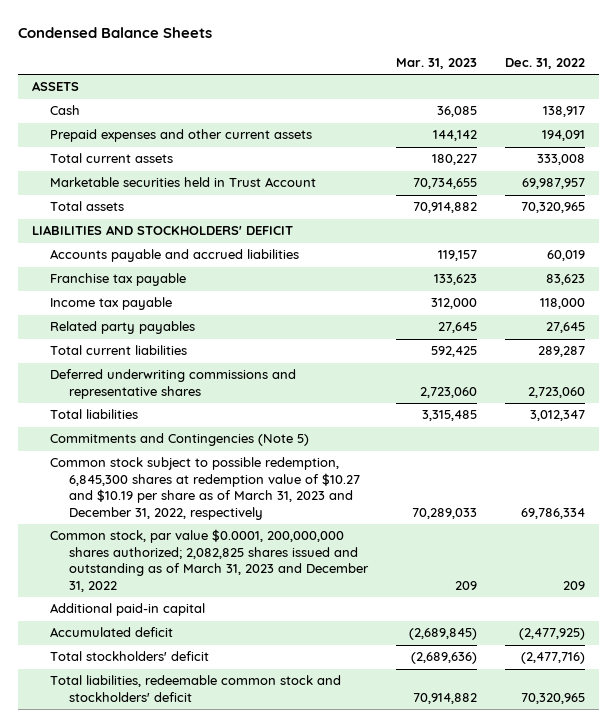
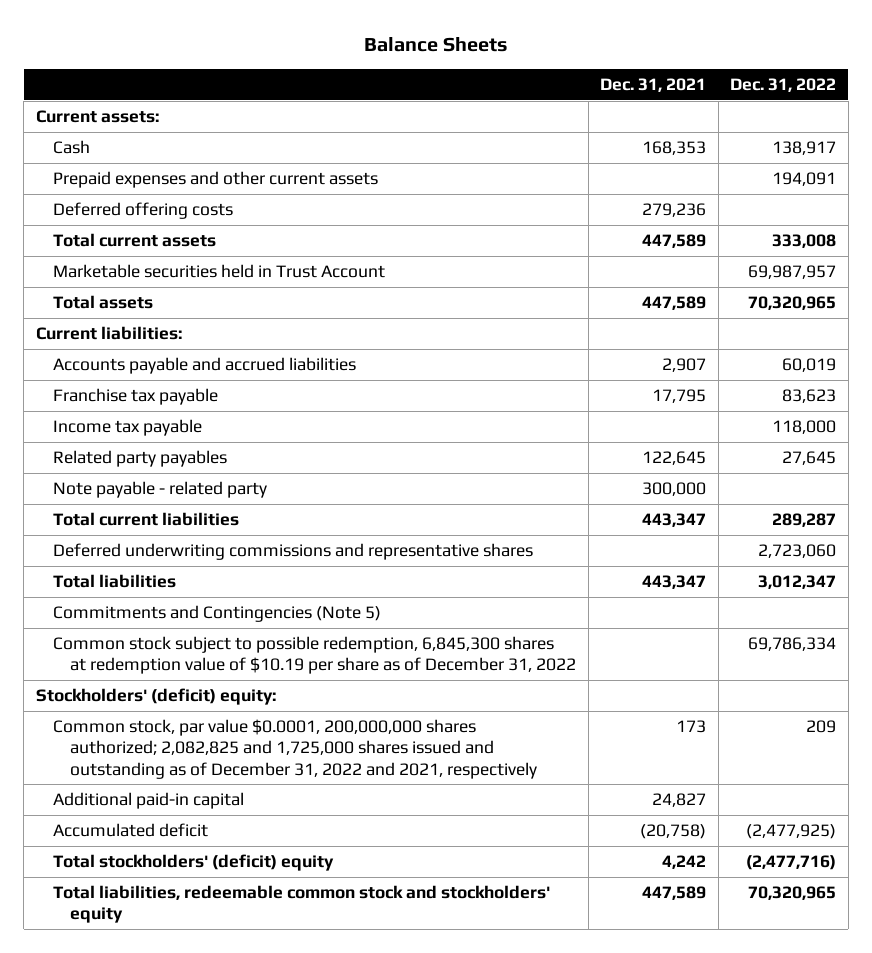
- Condensed Balance Sheets
+ Balance Sheets
- | Mar. 31, 2023 | Dec. 31, 2022
+ | Dec. 31, 2021 | Dec. 31, 2022
- ASSETS
+ Current assets:
+ Deferred offering costs | 279,236 |
- LIABILITIES AND STOCKHOLDERS' DEFICIT
+ Current liabilities:
+ Note payable - related party | 300,000 |
- Common stock subject to possible redemption, 6,845,300 shares at redemption value of $10.27 and $10.19 per share as of March 31, 2023 and December 31, 2022, respectively | 70,289,033 | 69,786,334
- Common stock, par value $0.0001, 200,000,000 shares authorized; 2,082,825 shares issued and outstanding as of March 31, 2023 and December 31, 2022 | 209 | 209
+ Common stock subject to possible redemption, 6,845,300 shares at redemption value of $10.19 per share as of December 31, 2022 | | 69,786,334
+ Stockholders' (deficit) equity:
+ Common stock, par value $0.0001, 200,000,000 shares authorized; 2,082,825 and 1,725,000 shares issued and outstanding as of December 31, 2022 and 2021, respectively | 173 | 209
- Total stockholders' deficit | (2,689,636) | (2,477,716)
- Total liabilities, redeemable common stock and stockholders' deficit | 70,914,882 | 70,320,965
+ Total stockholders' (deficit) equity | 4,242 | (2,477,716)
+ Total liabilities, redeemable common stock and stockholders' equity | 447,589 | 70,320,965

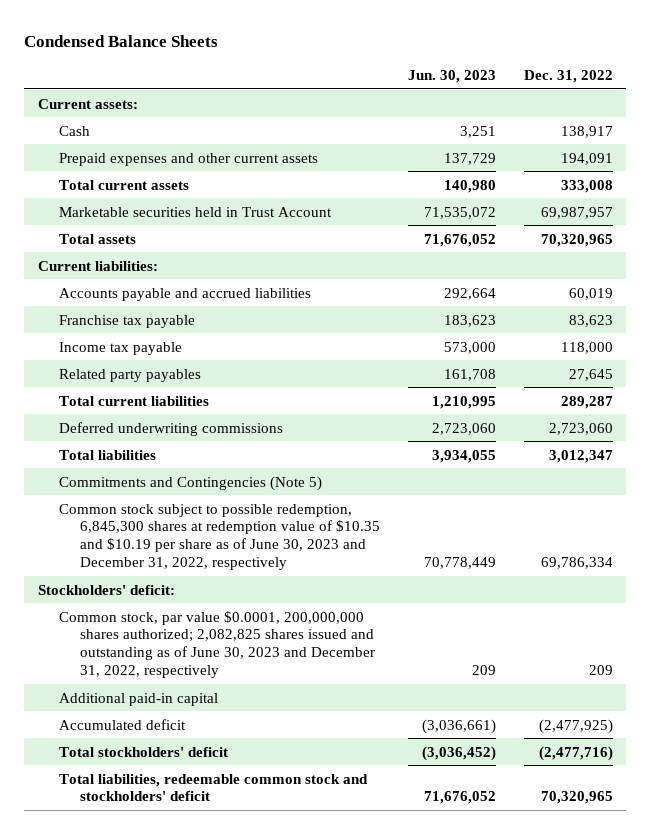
- Balance Sheets
+ Condensed Balance Sheets
- | Dec. 31, 2021 | Dec. 31, 2022
+ | Jun. 30, 2023 | Dec. 31, 2022
- Deferred offering costs | 279,236 |
- Note payable - related party | 300,000 |
- Deferred underwriting commissions and representative shares | | 2,723,060
+ Deferred underwriting commissions | 2,723,060 | 2,723,060
- Common stock subject to possible redemption, 6,845,300 shares at redemption value of $10.19 per share as of December 31, 2022 | | 69,786,334
- Stockholders' (deficit) equity:
- Common stock, par value $0.0001, 200,000,000 shares authorized; 2,082,825 and 1,725,000 shares issued and outstanding as of December 31, 2022 and 2021, respectively | 173 | 209
+ Common stock subject to possible redemption, 6,845,300 shares at redemption value of $10.35 and $10.19 per share as of June 30, 2023 and December 31, 2022, respectively | 70,778,449 | 69,786,334
+ Stockholders' deficit:
+ Common stock, par value $0.0001, 200,000,000 shares authorized; 2,082,825 shares issued and outstanding as of June 30, 2023 and December 31, 2022, respectively | 209 | 209
- Total stockholders' (deficit) equity | 4,242 | (2,477,716)
- Total liabilities, redeemable common stock and stockholders' equity | 447,589 | 70,320,965
+ Total stockholders' deficit | (3,036,452) | (2,477,716)
+ Total liabilities, redeemable common stock and stockholders' deficit | 71,676,052 | 70,320,965

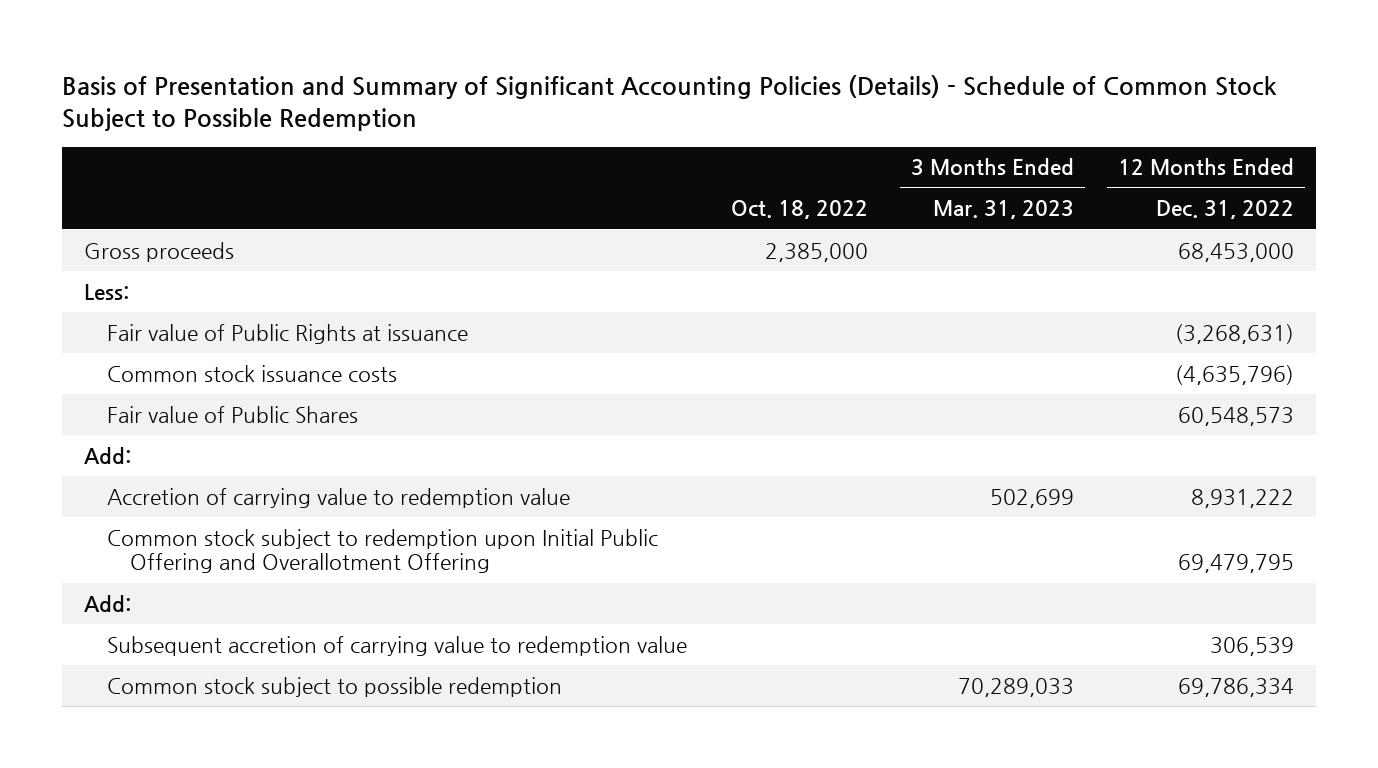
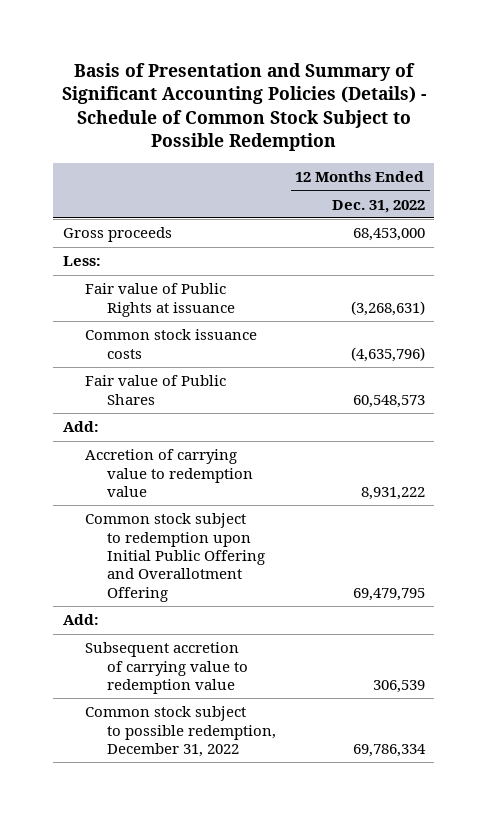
- | Oct. 18, 2022 | 3 Months Ended Mar. 31, 2023 | 12 Months Ended Dec. 31, 2022
+ | 12 Months Ended Dec. 31, 2022
- Common stock subject to possible redemption | | 70,289,033 | 69,786,334
+ Common stock subject to possible redemption, December 31, 2022 | 69,786,334

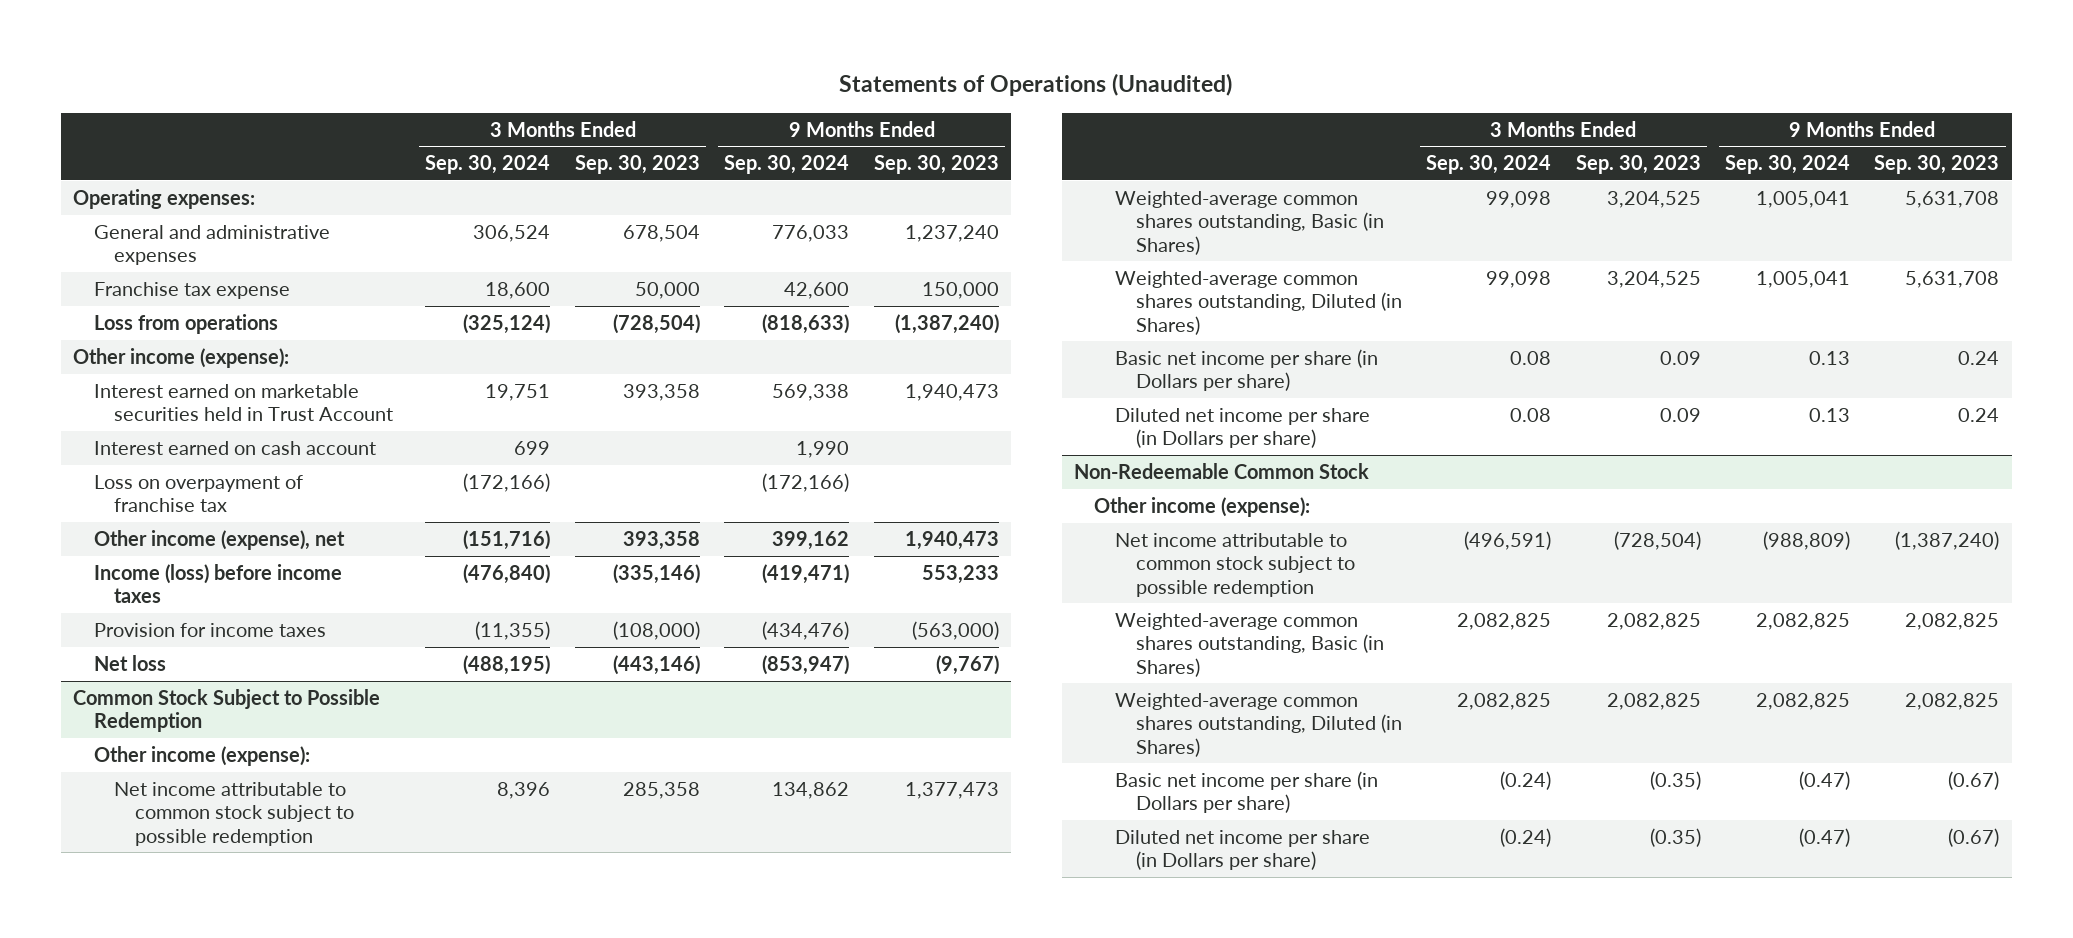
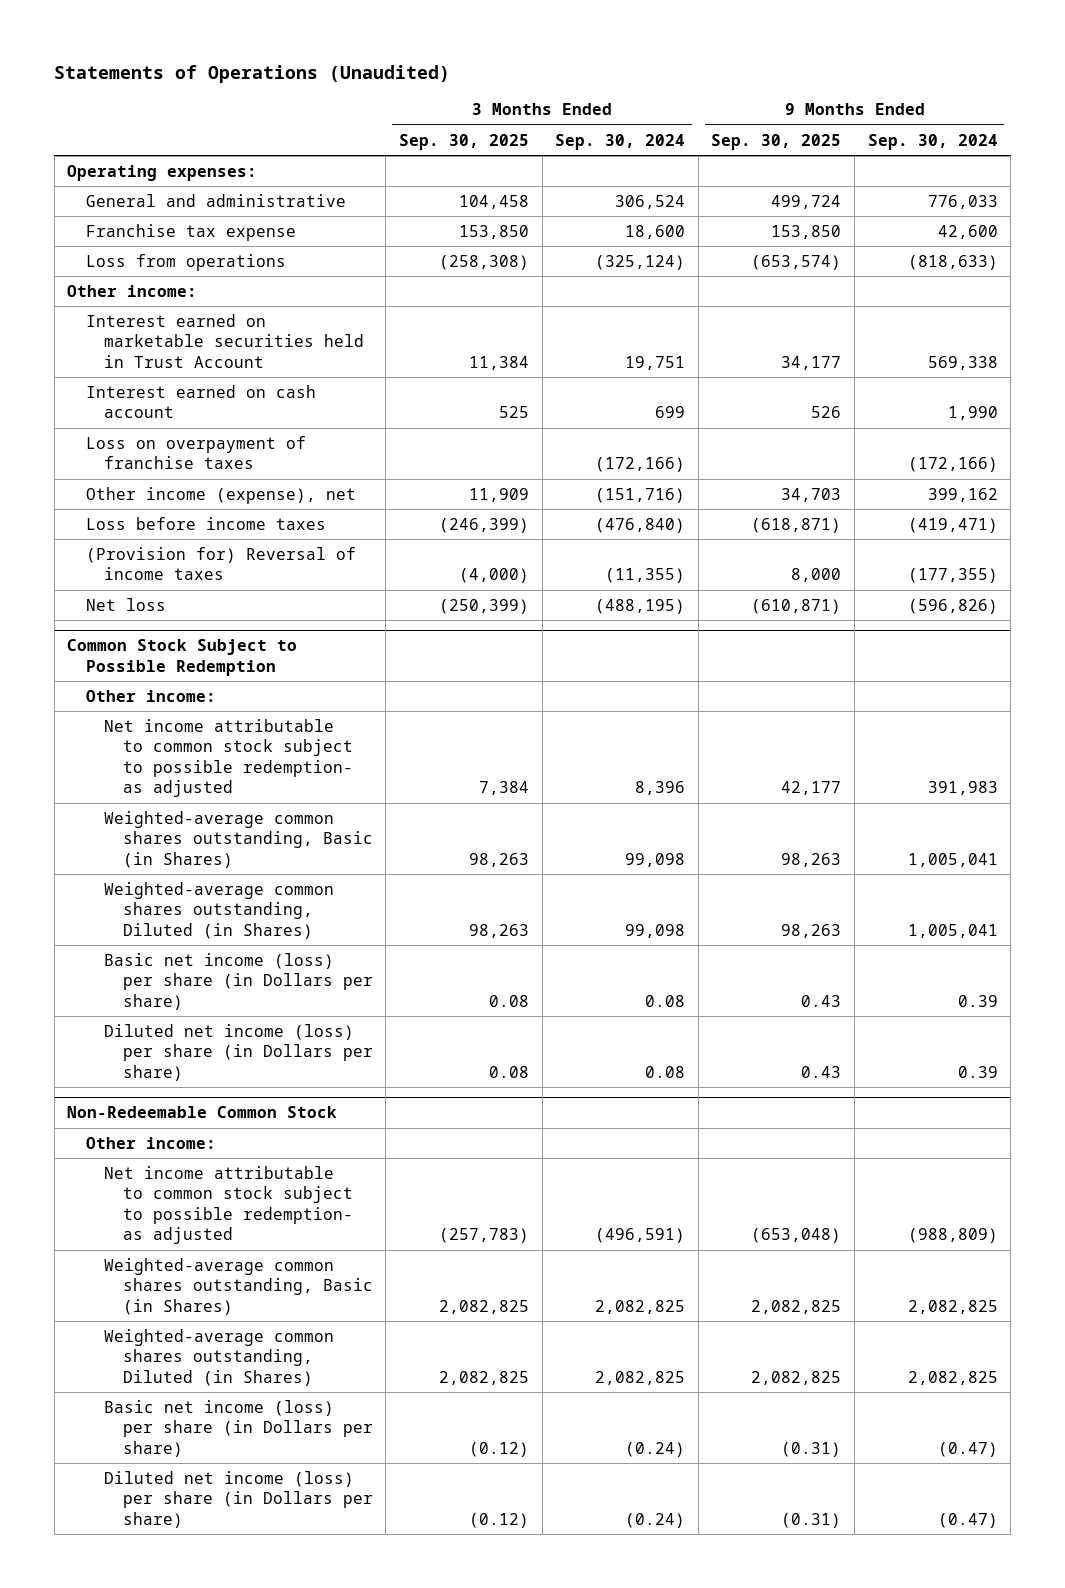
- | 3 Months Ended Sep. 30, 2024 | 3 Months Ended Sep. 30, 2023 | 9 Months Ended Sep. 30, 2024 | 9 Months Ended Sep. 30, 2023
+ | 3 Months Ended Sep. 30, 2025 | 3 Months Ended Sep. 30, 2024 | 9 Months Ended Sep. 30, 2025 | 9 Months Ended Sep. 30, 2024
- General and administrative expenses | 306,524 | 678,504 | 776,033 | 1,237,240
+ General and administrative | 104,458 | 306,524 | 499,724 | 776,033
- Other income (expense):
+ Other income:
- Loss on overpayment of franchise tax | (172,166) | | (172,166) |
+ Loss on overpayment of franchise taxes | | (172,166) | | (172,166)
- Income (loss) before income taxes | (476,840) | (335,146) | (419,471) | 553,233
- Provision for income taxes | (11,355) | (108,000) | (434,476) | (563,000)
- Net loss | (488,195) | (443,146) | (853,947) | (9,767)
+ Loss before income taxes | (246,399) | (476,840) | (618,871) | (419,471)
+ (Provision for) Reversal of income taxes | (4,000) | (11,355) | 8,000 | (177,355)
+ Net loss | (250,399) | (488,195) | (610,871) | (596,826)
@ Common Stock Subject to Possible Redemption
- Other income (expense):
- Net income attributable to common stock subject to possible redemption | 8,396 | 285,358 | 134,862 | 1,377,473
+ Other income:
+ Net income attributable to common stock subject to possible redemption- as adjusted | 7,384 | 8,396 | 42,177 | 391,983
- Basic net income per share (in Dollars per share) | 0.08 | 0.09 | 0.13 | 0.24
- Diluted net income per share (in Dollars per share) | 0.08 | 0.09 | 0.13 | 0.24
+ Basic net income (loss) per share (in Dollars per share) | 0.08 | 0.08 | 0.43 | 0.39
+ Diluted net income (loss) per share (in Dollars per share) | 0.08 | 0.08 | 0.43 | 0.39
@ Non-Redeemable Common Stock
- Other income (expense):
- Net income attributable to common stock subject to possible redemption | (496,591) | (728,504) | (988,809) | (1,387,240)
+ Other income:
+ Net income attributable to common stock subject to possible redemption- as adjusted | (257,783) | (496,591) | (653,048) | (988,809)
- Basic net income per share (in Dollars per share) | (0.24) | (0.35) | (0.47) | (0.67)
- Diluted net income per share (in Dollars per share) | (0.24) | (0.35) | (0.47) | (0.67)
+ Basic net income (loss) per share (in Dollars per share) | (0.12) | (0.24) | (0.31) | (0.47)
+ Diluted net income (loss) per share (in Dollars per share) | (0.12) | (0.24) | (0.31) | (0.47)

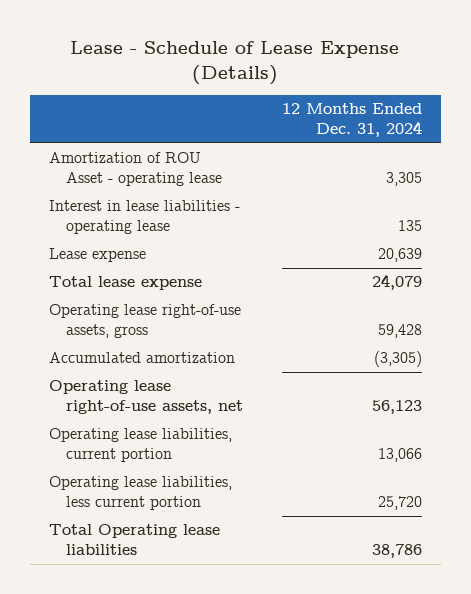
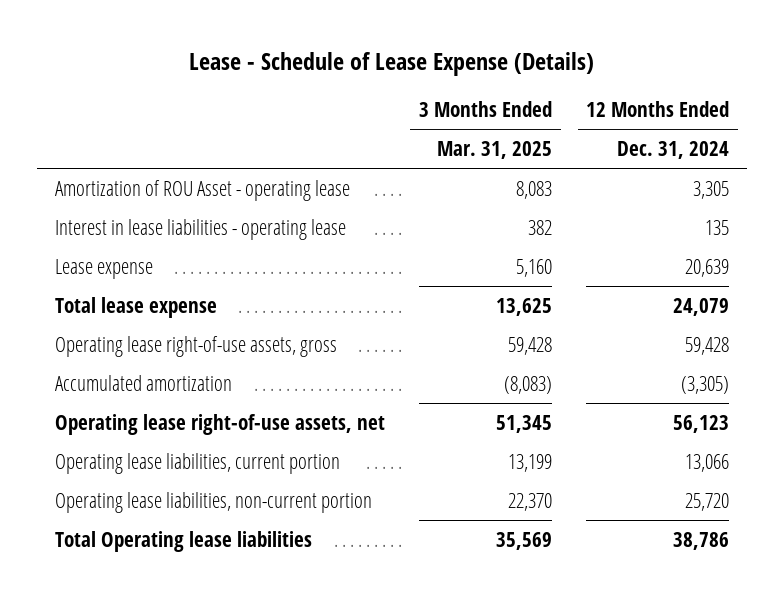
- | 12 Months Ended Dec. 31, 2024
+ | 3 Months Ended Mar. 31, 2025 | 12 Months Ended Dec. 31, 2024
- Operating lease liabilities, less current portion | 25,720
+ Operating lease liabilities, non-current portion | 22,370 | 25,720

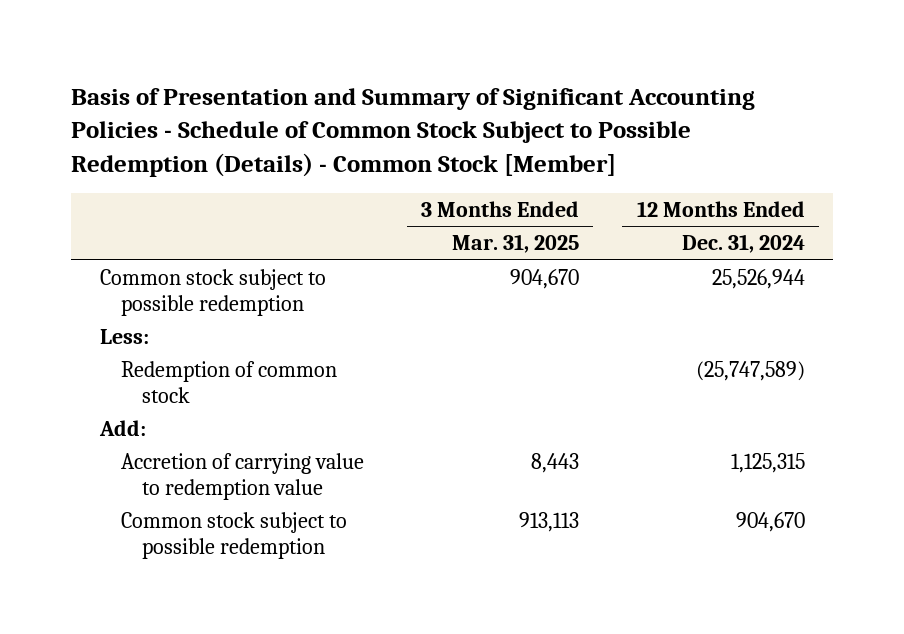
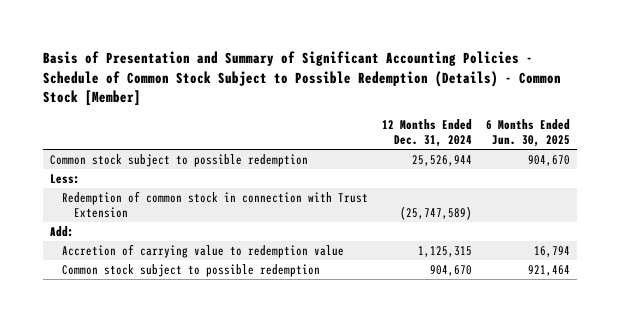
- | 3 Months Ended Mar. 31, 2025 | 12 Months Ended Dec. 31, 2024
+ | 12 Months Ended Dec. 31, 2024 | 6 Months Ended Jun. 30, 2025
- Redemption of common stock | | (25,747,589)
+ Redemption of common stock in connection with Trust Extension | (25,747,589) |

